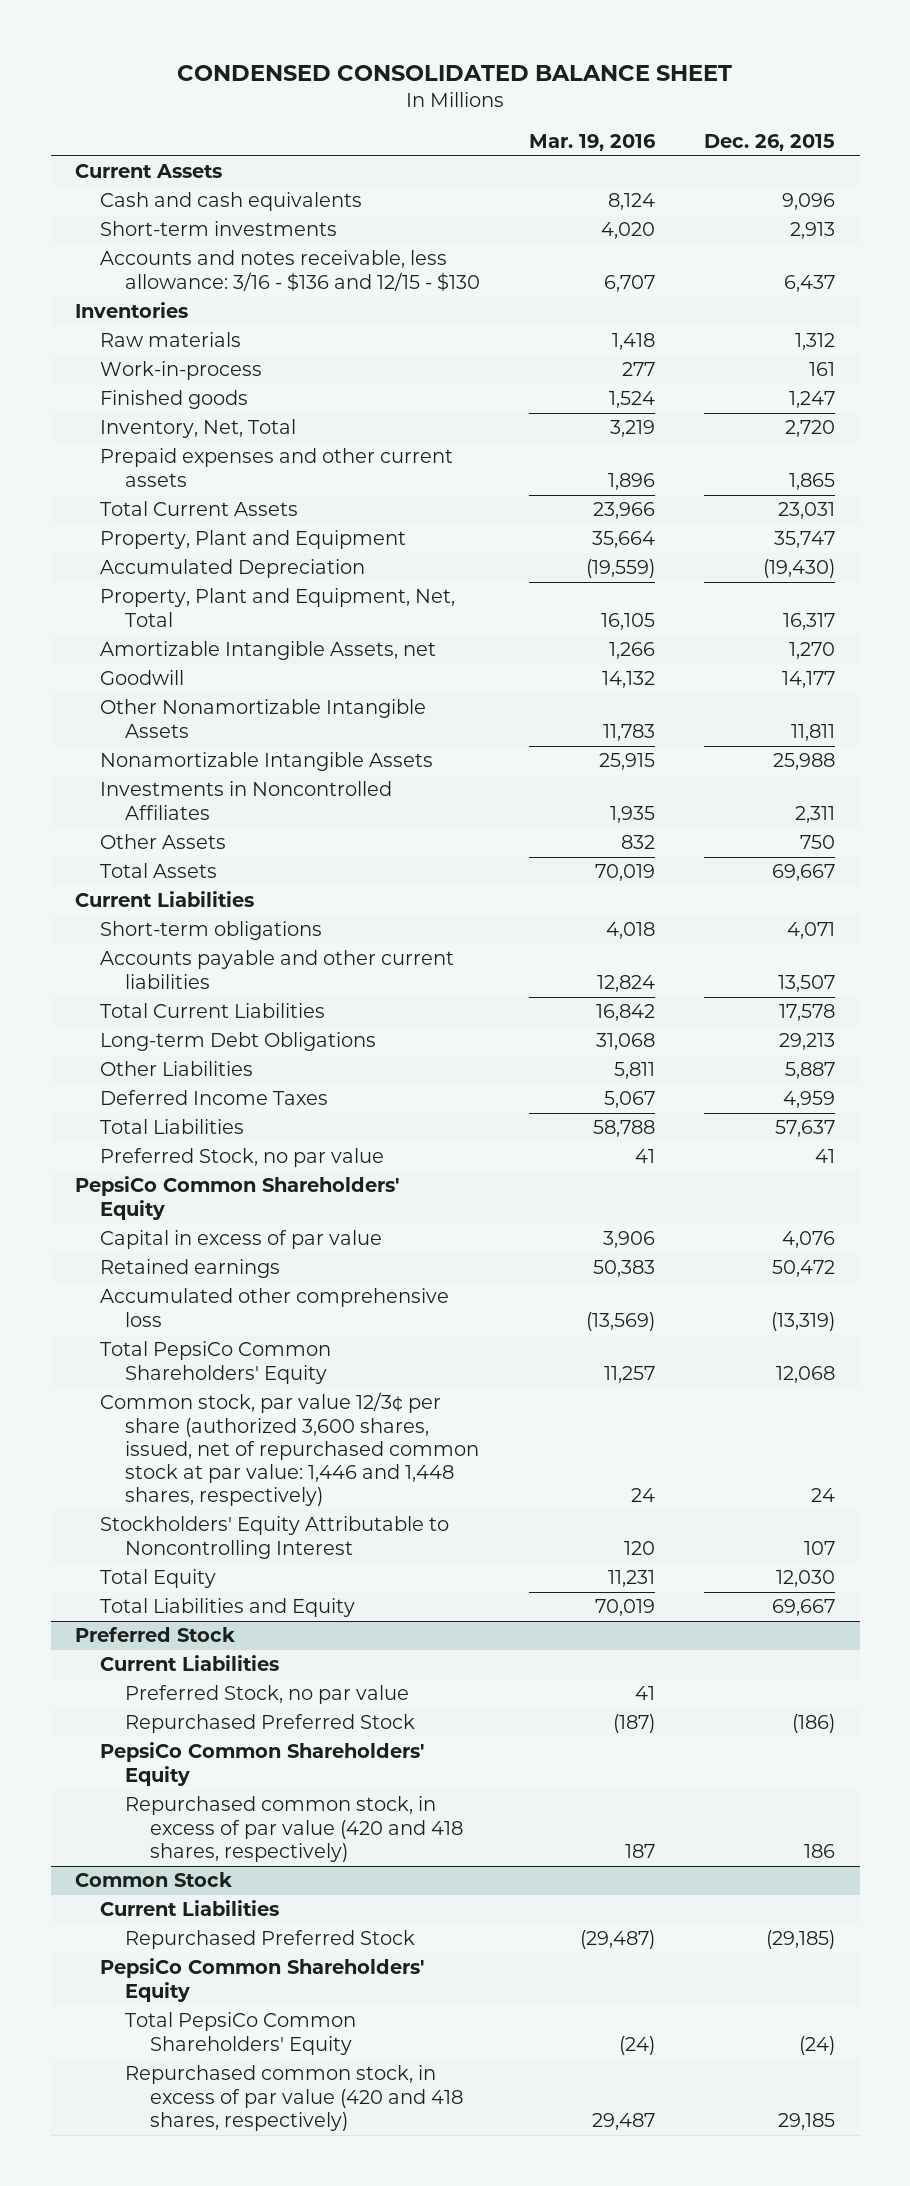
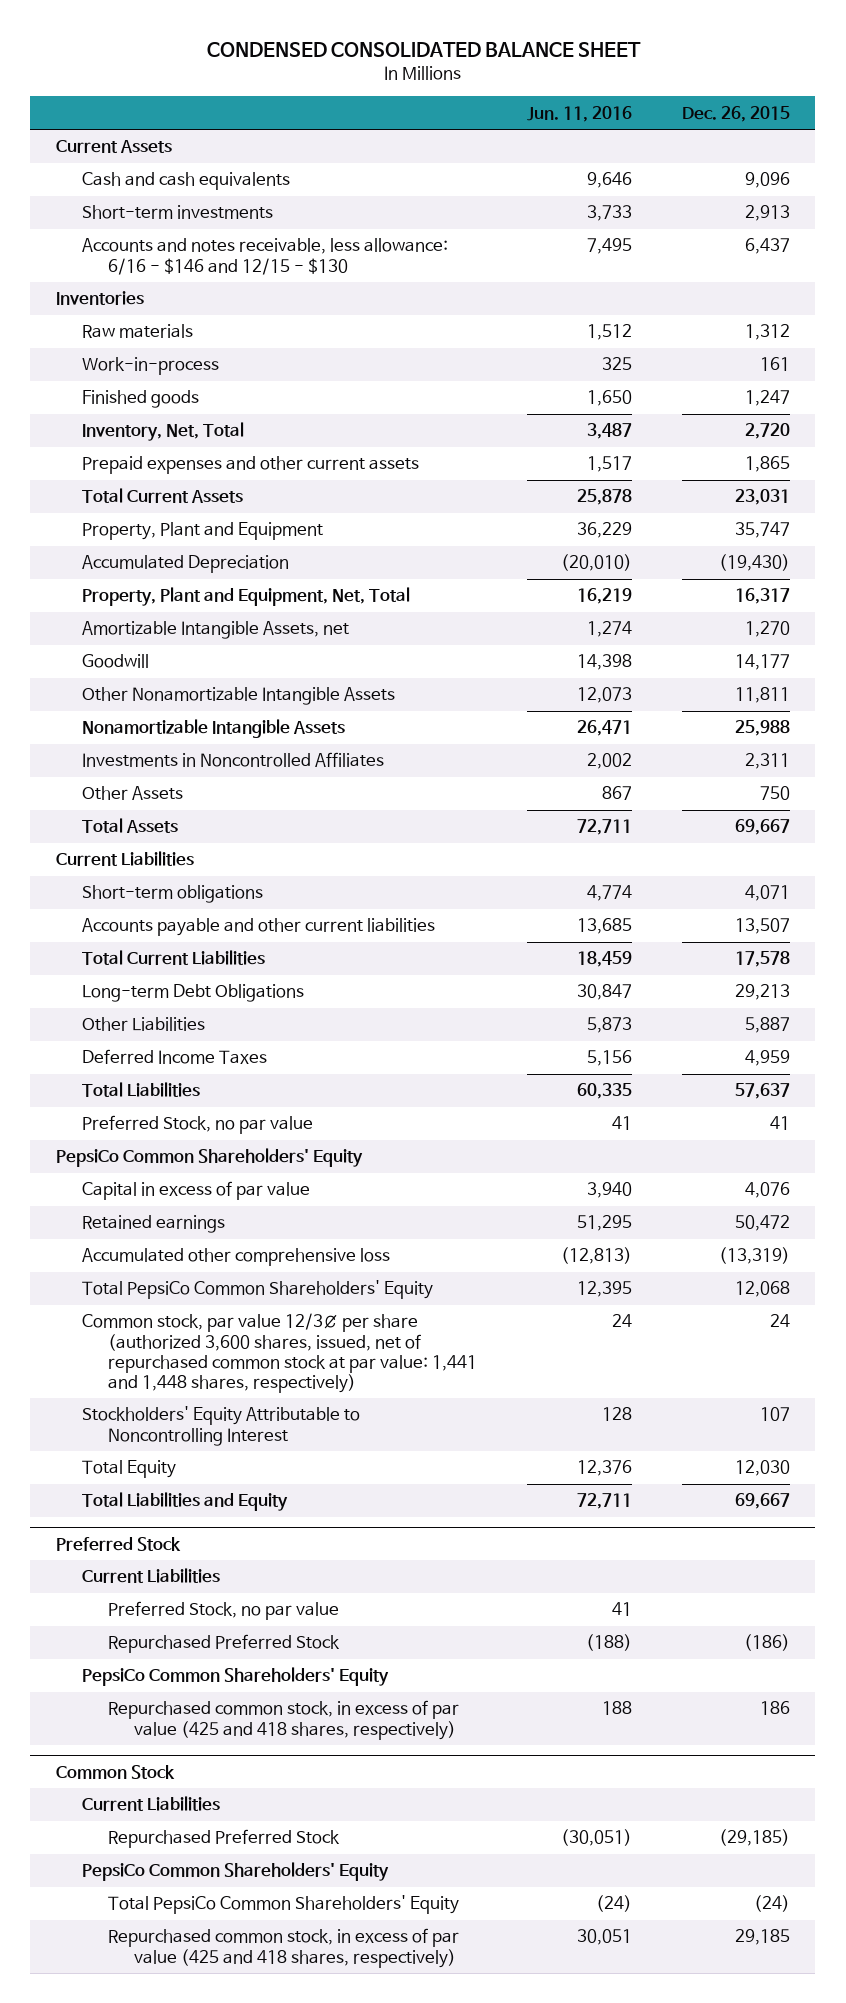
- | Mar. 19, 2016 | Dec. 26, 2015
+ | Jun. 11, 2016 | Dec. 26, 2015
- Accounts and notes receivable, less allowance: 3/16 - $136 and 12/15 - $130 | 6,707 | 6,437
+ Accounts and notes receivable, less allowance: 6/16 - $146 and 12/15 - $130 | 7,495 | 6,437
- Common stock, par value 12/3¢ per share (authorized 3,600 shares, issued, net of repurchased common stock at par value: 1,446 and 1,448 shares, respectively) | 24 | 24
+ Common stock, par value 12/3¢ per share (authorized 3,600 shares, issued, net of repurchased common stock at par value: 1,441 and 1,448 shares, respectively) | 24 | 24
@ Preferred Stock
- Repurchased common stock, in excess of par value (420 and 418 shares, respectively) | 187 | 186
+ Repurchased common stock, in excess of par value (425 and 418 shares, respectively) | 188 | 186
@ Common Stock
- Repurchased common stock, in excess of par value (420 and 418 shares, respectively) | 29,487 | 29,185
+ Repurchased common stock, in excess of par value (425 and 418 shares, respectively) | 30,051 | 29,185

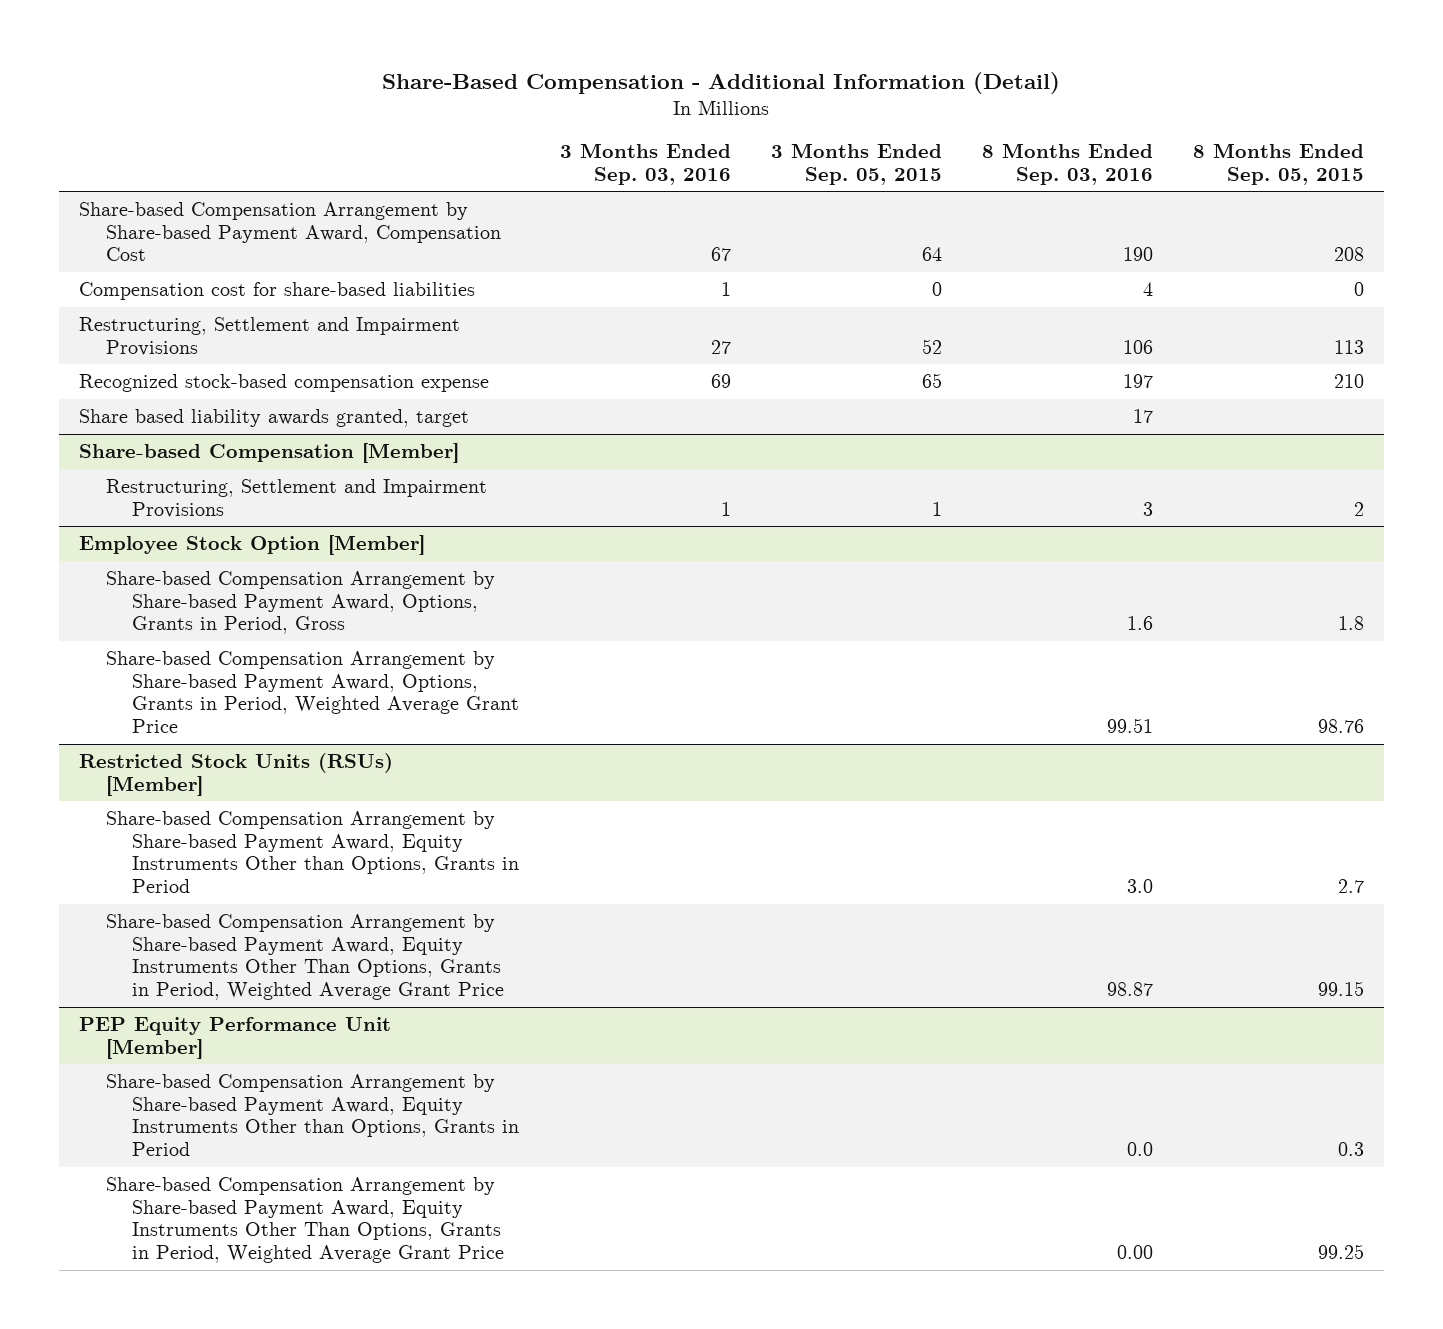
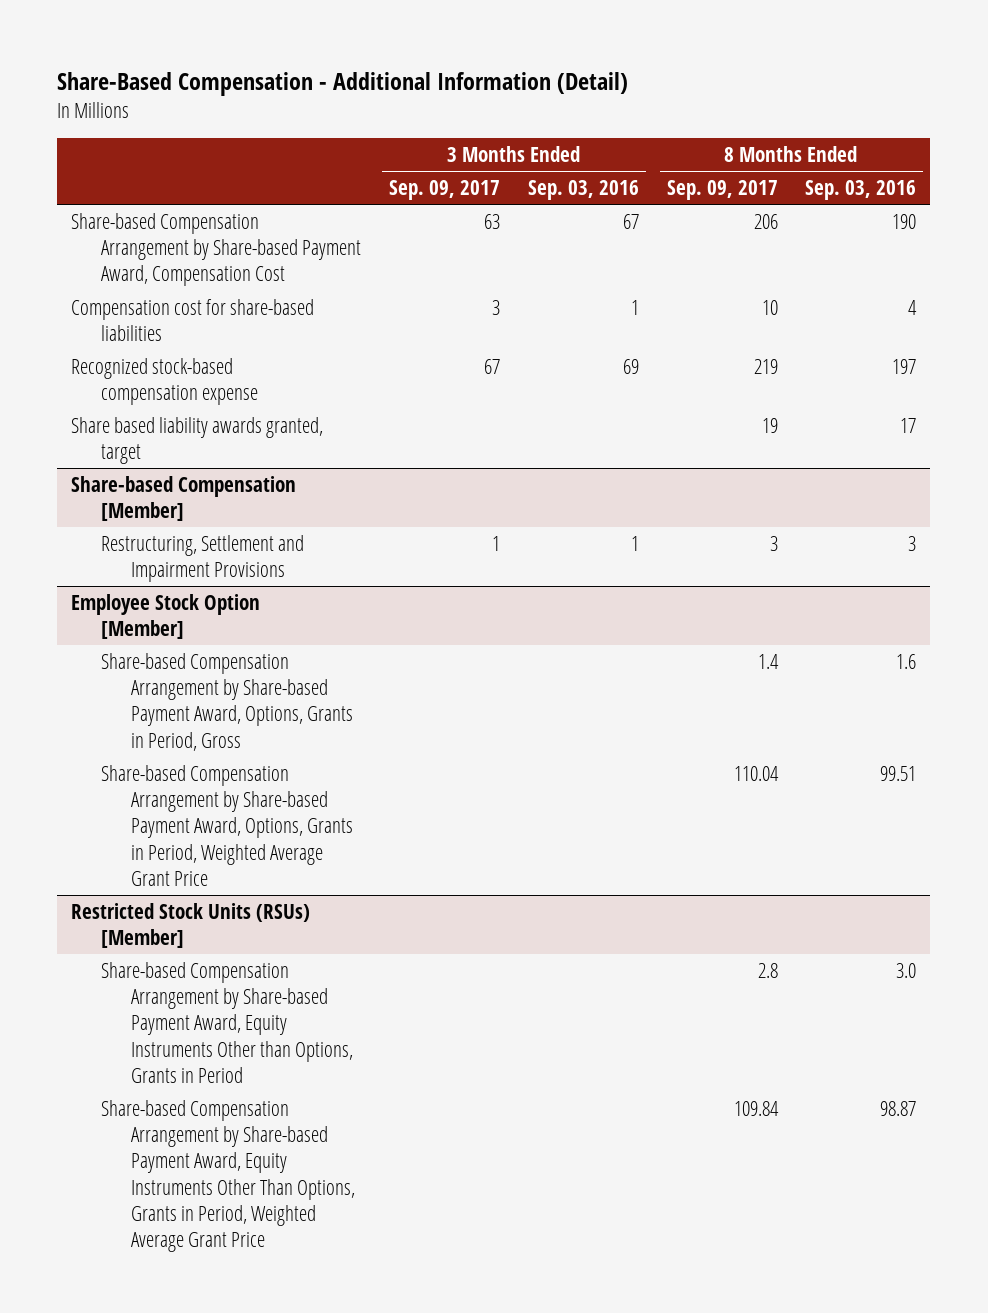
- | 3 Months Ended Sep. 03, 2016 | 3 Months Ended Sep. 05, 2015 | 8 Months Ended Sep. 03, 2016 | 8 Months Ended Sep. 05, 2015
+ | 3 Months Ended Sep. 09, 2017 | 3 Months Ended Sep. 03, 2016 | 8 Months Ended Sep. 09, 2017 | 8 Months Ended Sep. 03, 2016
- Restructuring, Settlement and Impairment Provisions | 27 | 52 | 106 | 113
- PEP Equity Performance Unit [Member]
- Share-based Compensation Arrangement by Share-based Payment Award, Equity Instruments Other than Options, Grants in Period | | | 0.0 | 0.3
- Share-based Compensation Arrangement by Share-based Payment Award, Equity Instruments Other Than Options, Grants in Period, Weighted Average Grant Price | | | 0.00 | 99.25

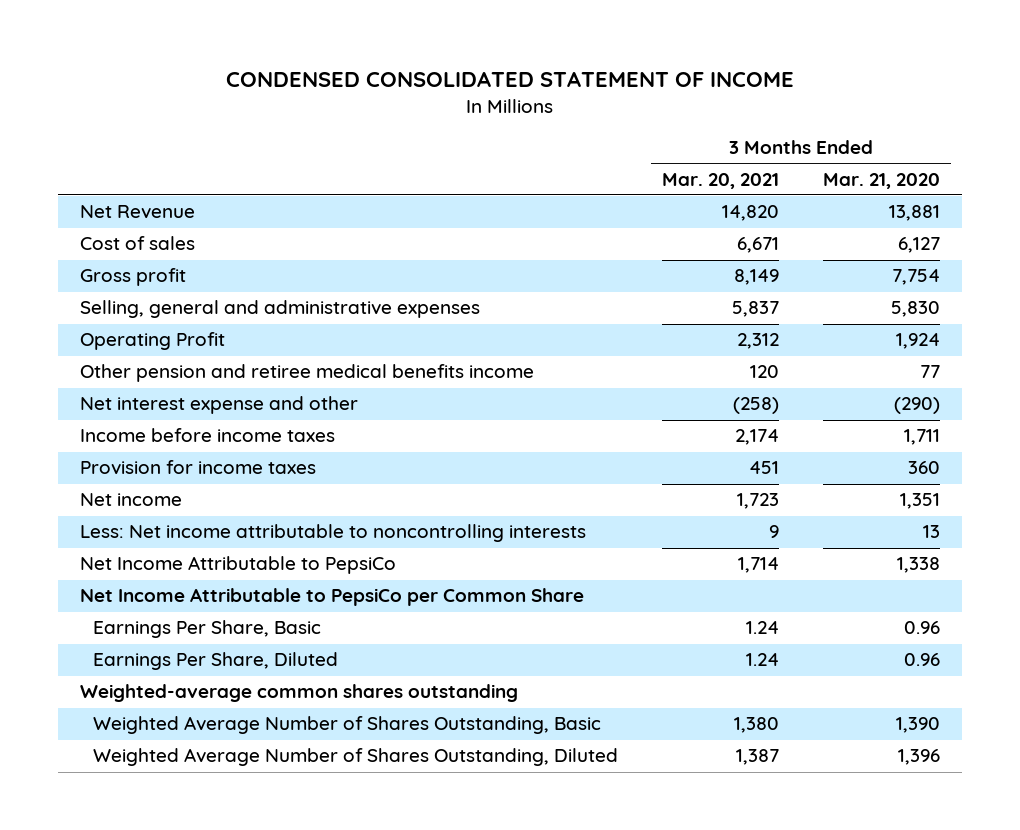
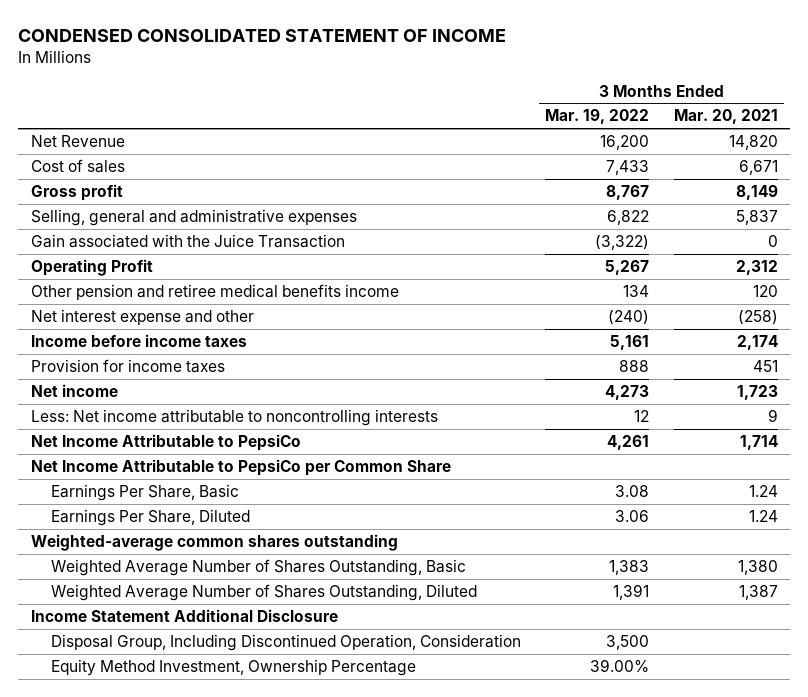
- | 3 Months Ended Mar. 20, 2021 | 3 Months Ended Mar. 21, 2020
+ | 3 Months Ended Mar. 19, 2022 | 3 Months Ended Mar. 20, 2021
+ Gain associated with the Juice Transaction | (3,322) | 0
+ Income Statement Additional Disclosure
+ Disposal Group, Including Discontinued Operation, Consideration | 3,500 |
+ Equity Method Investment, Ownership Percentage | 39.00% |

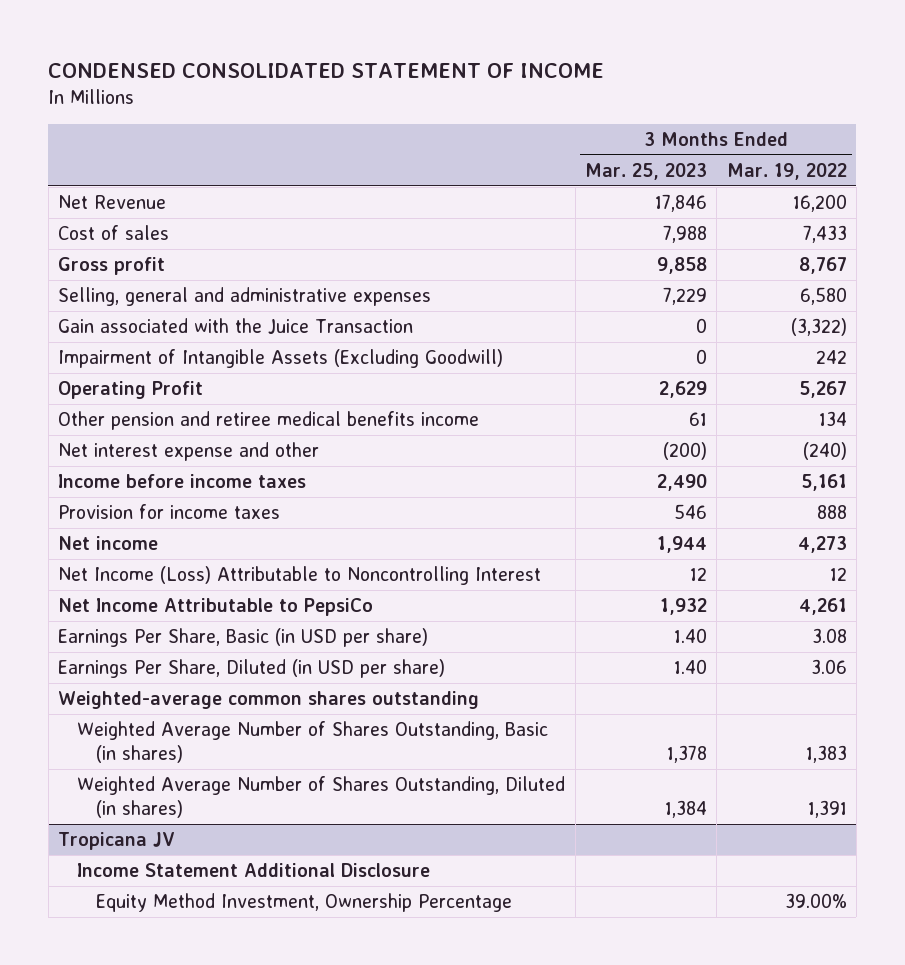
- | 3 Months Ended Mar. 19, 2022 | 3 Months Ended Mar. 20, 2021
+ | 3 Months Ended Mar. 25, 2023 | 3 Months Ended Mar. 19, 2022
- Selling, general and administrative expenses | 6,822 | 5,837
+ Selling, general and administrative expenses | 7,229 | 6,580
+ Impairment of Intangible Assets (Excluding Goodwill) | 0 | 242
- Less: Net income attributable to noncontrolling interests | 12 | 9
+ Net Income (Loss) Attributable to Noncontrolling Interest | 12 | 12
- Net Income Attributable to PepsiCo per Common Share
- Earnings Per Share, Basic | 3.08 | 1.24
- Earnings Per Share, Diluted | 3.06 | 1.24
+ Earnings Per Share, Basic (in USD per share) | 1.40 | 3.08
+ Earnings Per Share, Diluted (in USD per share) | 1.40 | 3.06
- Weighted Average Number of Shares Outstanding, Basic | 1,383 | 1,380
- Weighted Average Number of Shares Outstanding, Diluted | 1,391 | 1,387
+ Weighted Average Number of Shares Outstanding, Basic (in shares) | 1,378 | 1,383
+ Weighted Average Number of Shares Outstanding, Diluted (in shares) | 1,384 | 1,391
+ Tropicana JV
- Disposal Group, Including Discontinued Operation, Consideration | 3,500 |

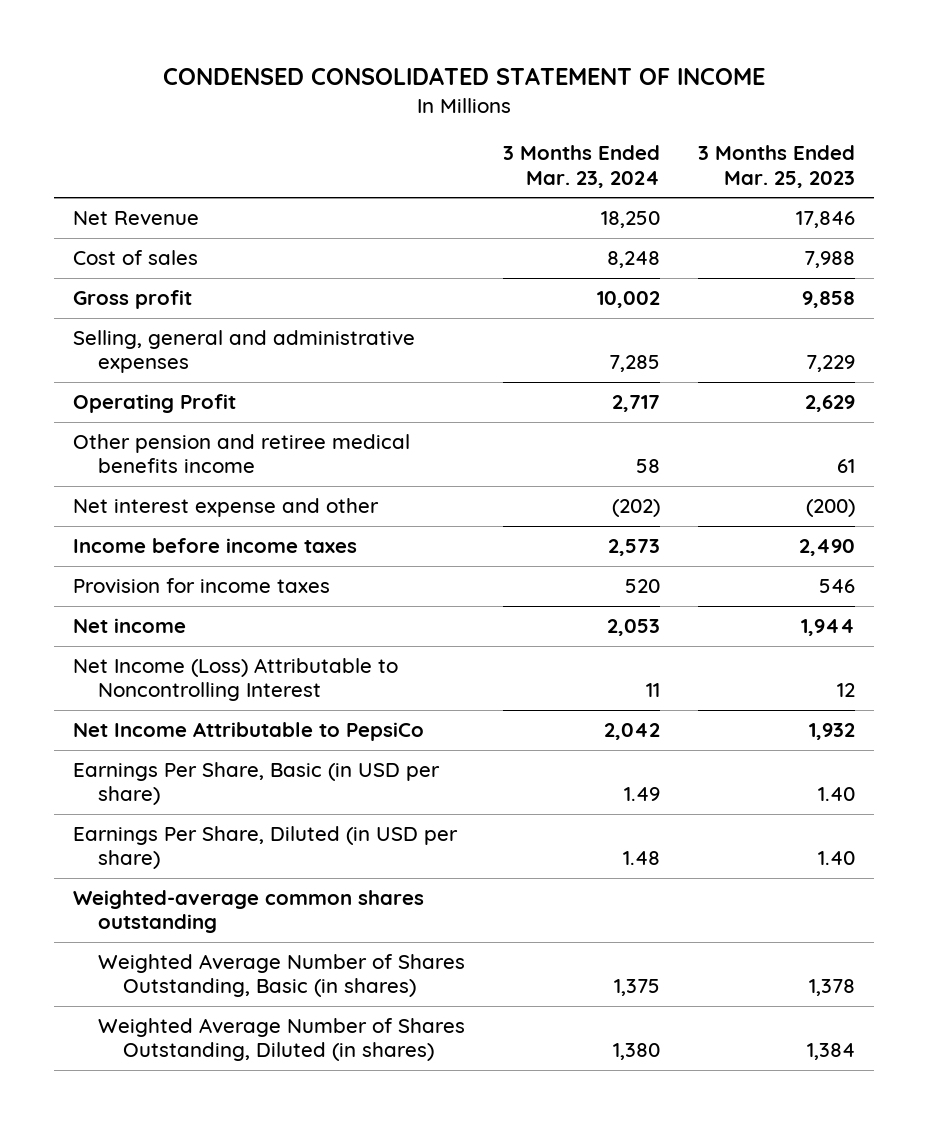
- | 3 Months Ended Mar. 25, 2023 | 3 Months Ended Mar. 19, 2022
+ | 3 Months Ended Mar. 23, 2024 | 3 Months Ended Mar. 25, 2023
- Gain associated with the Juice Transaction | 0 | (3,322)
- Impairment of Intangible Assets (Excluding Goodwill) | 0 | 242
- Tropicana JV
- Income Statement Additional Disclosure
- Equity Method Investment, Ownership Percentage | | 39.00%

